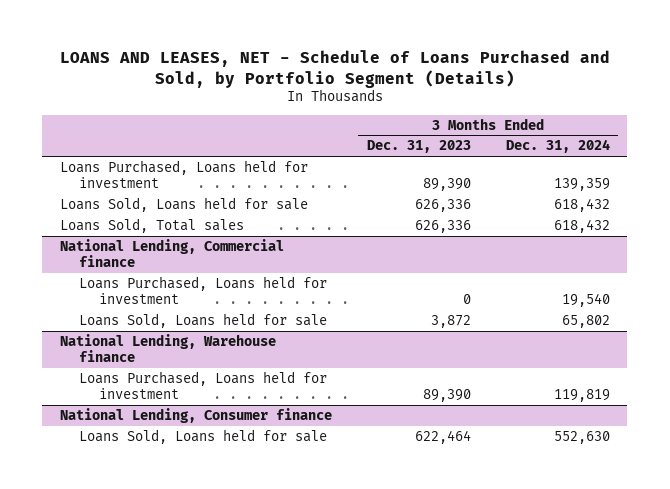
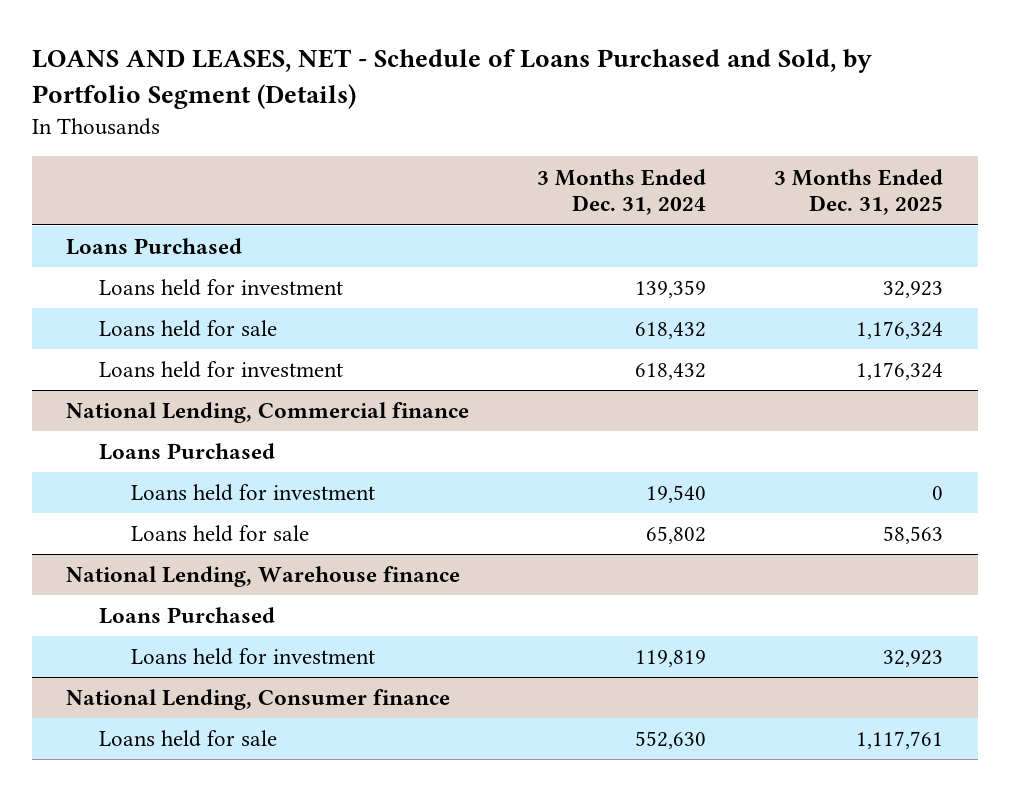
- | 3 Months Ended Dec. 31, 2023 | 3 Months Ended Dec. 31, 2024
+ | 3 Months Ended Dec. 31, 2024 | 3 Months Ended Dec. 31, 2025
- Loans Purchased, Loans held for investment | 89,390 | 139,359
- Loans Sold, Loans held for sale | 626,336 | 618,432
- Loans Sold, Total sales | 626,336 | 618,432
+ Loans Purchased
+ Loans held for investment | 139,359 | 32,923
+ Loans held for sale | 618,432 | 1,176,324
+ Loans held for investment | 618,432 | 1,176,324
@ National Lending, Commercial finance
- Loans Purchased, Loans held for investment | 0 | 19,540
- Loans Sold, Loans held for sale | 3,872 | 65,802
+ Loans Purchased
+ Loans held for investment | 19,540 | 0
+ Loans held for sale | 65,802 | 58,563
@ National Lending, Warehouse finance
- Loans Purchased, Loans held for investment | 89,390 | 119,819
+ Loans Purchased
+ Loans held for investment | 119,819 | 32,923
@ National Lending, Consumer finance
- Loans Sold, Loans held for sale | 622,464 | 552,630
+ Loans held for sale | 552,630 | 1,117,761

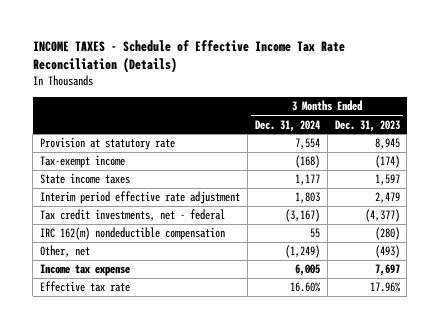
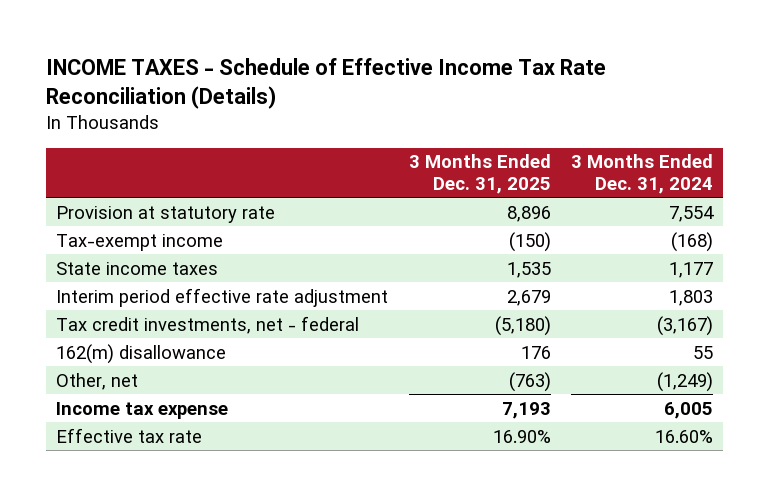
- | 3 Months Ended Dec. 31, 2024 | 3 Months Ended Dec. 31, 2023
+ | 3 Months Ended Dec. 31, 2025 | 3 Months Ended Dec. 31, 2024
- IRC 162(m) nondeductible compensation | 55 | (280)
+ 162(m) disallowance | 176 | 55

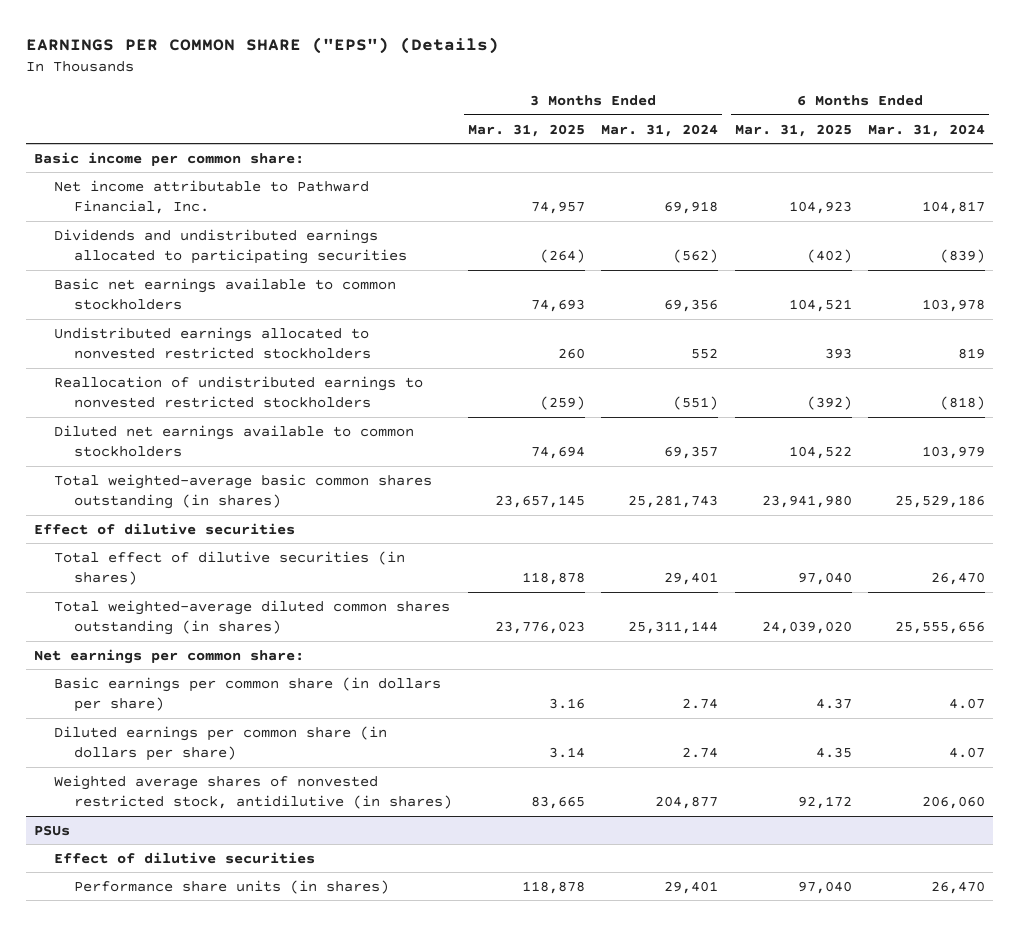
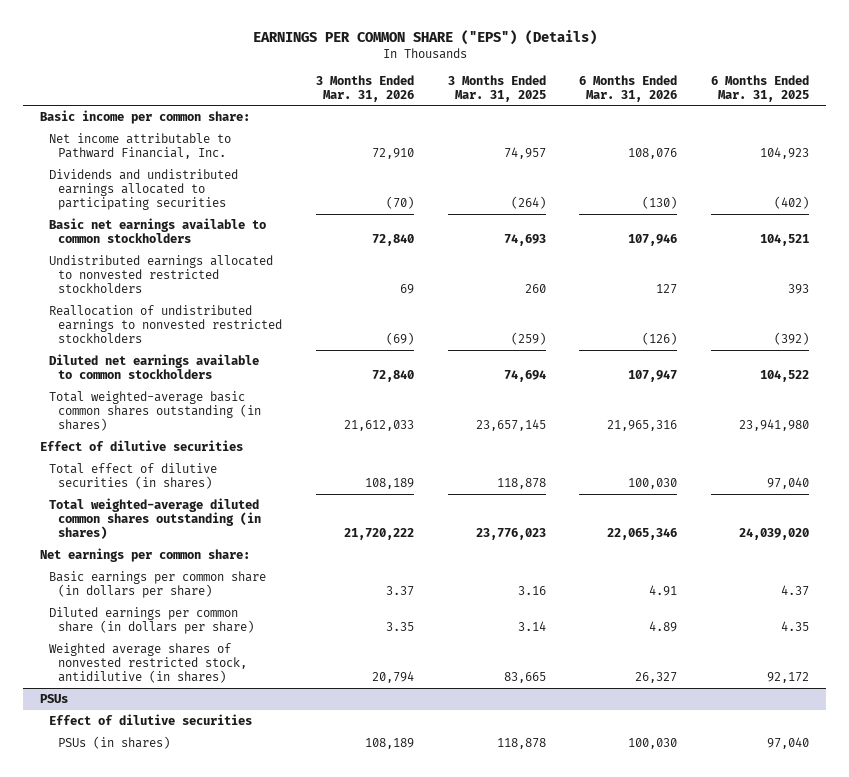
- | 3 Months Ended Mar. 31, 2025 | 3 Months Ended Mar. 31, 2024 | 6 Months Ended Mar. 31, 2025 | 6 Months Ended Mar. 31, 2024
+ | 3 Months Ended Mar. 31, 2026 | 3 Months Ended Mar. 31, 2025 | 6 Months Ended Mar. 31, 2026 | 6 Months Ended Mar. 31, 2025
@ PSUs
- Performance share units (in shares) | 118,878 | 29,401 | 97,040 | 26,470
+ PSUs (in shares) | 108,189 | 118,878 | 100,030 | 97,040

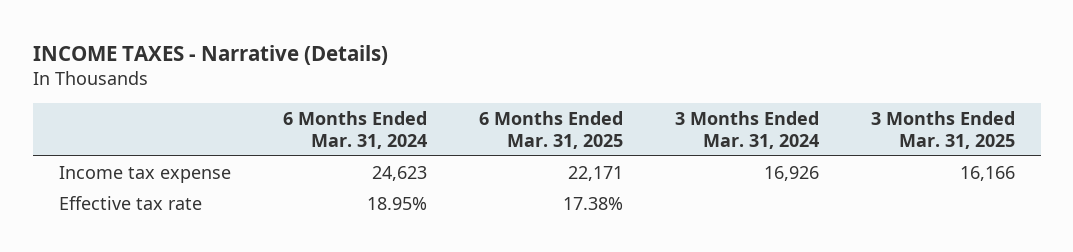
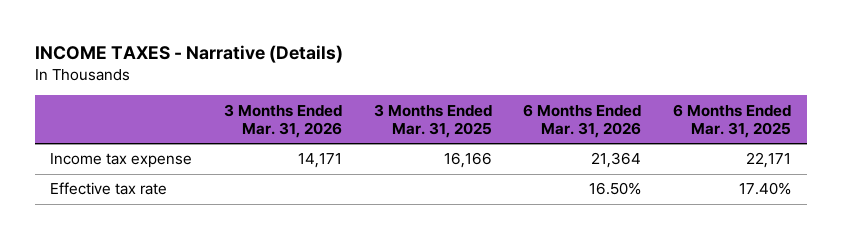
- | 6 Months Ended Mar. 31, 2024 | 6 Months Ended Mar. 31, 2025 | 3 Months Ended Mar. 31, 2024 | 3 Months Ended Mar. 31, 2025
+ | 3 Months Ended Mar. 31, 2026 | 3 Months Ended Mar. 31, 2025 | 6 Months Ended Mar. 31, 2026 | 6 Months Ended Mar. 31, 2025
- Effective tax rate | 18.95% | 17.38% | |
+ Effective tax rate | | | 16.50% | 17.40%

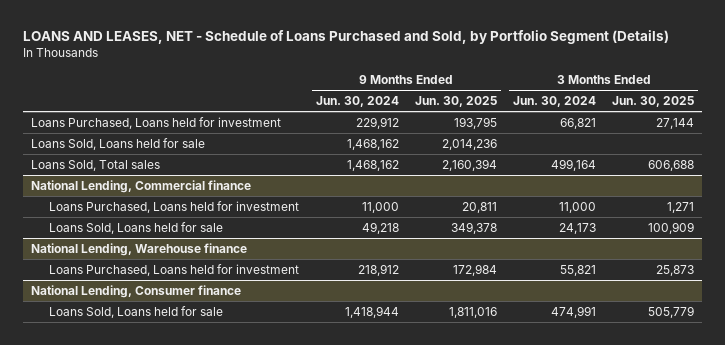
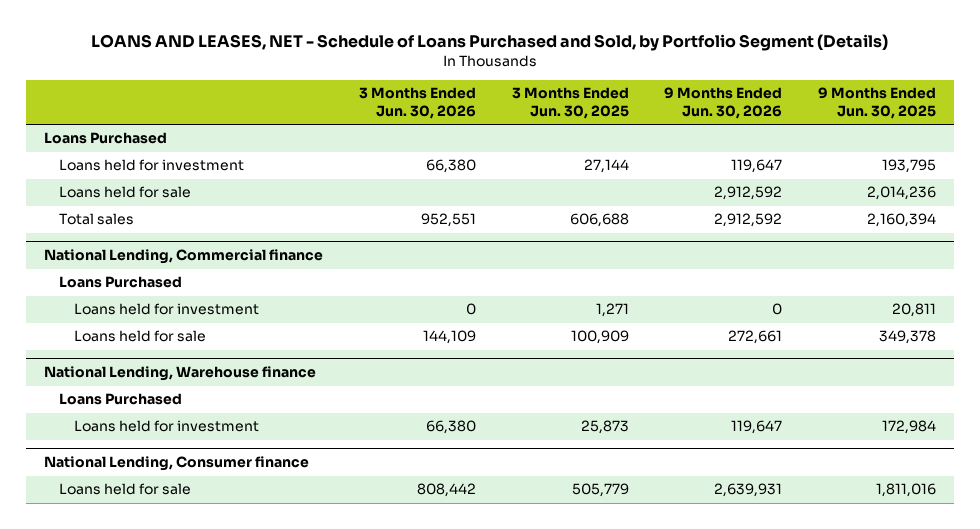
- | 9 Months Ended Jun. 30, 2024 | 9 Months Ended Jun. 30, 2025 | 3 Months Ended Jun. 30, 2024 | 3 Months Ended Jun. 30, 2025
+ | 3 Months Ended Jun. 30, 2026 | 3 Months Ended Jun. 30, 2025 | 9 Months Ended Jun. 30, 2026 | 9 Months Ended Jun. 30, 2025
- Loans Purchased, Loans held for investment | 229,912 | 193,795 | 66,821 | 27,144
- Loans Sold, Loans held for sale | 1,468,162 | 2,014,236 | |
- Loans Sold, Total sales | 1,468,162 | 2,160,394 | 499,164 | 606,688
+ Loans Purchased
+ Loans held for investment | 66,380 | 27,144 | 119,647 | 193,795
+ Loans held for sale | | | 2,912,592 | 2,014,236
+ Total sales | 952,551 | 606,688 | 2,912,592 | 2,160,394
@ National Lending, Commercial finance
- Loans Purchased, Loans held for investment | 11,000 | 20,811 | 11,000 | 1,271
- Loans Sold, Loans held for sale | 49,218 | 349,378 | 24,173 | 100,909
+ Loans Purchased
+ Loans held for investment | 0 | 1,271 | 0 | 20,811
+ Loans held for sale | 144,109 | 100,909 | 272,661 | 349,378
@ National Lending, Warehouse finance
- Loans Purchased, Loans held for investment | 218,912 | 172,984 | 55,821 | 25,873
+ Loans Purchased
+ Loans held for investment | 66,380 | 25,873 | 119,647 | 172,984
@ National Lending, Consumer finance
- Loans Sold, Loans held for sale | 1,418,944 | 1,811,016 | 474,991 | 505,779
+ Loans held for sale | 808,442 | 505,779 | 2,639,931 | 1,811,016

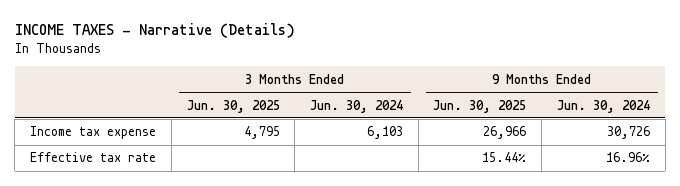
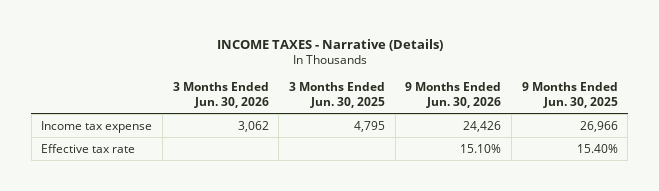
- | 3 Months Ended Jun. 30, 2025 | 3 Months Ended Jun. 30, 2024 | 9 Months Ended Jun. 30, 2025 | 9 Months Ended Jun. 30, 2024
+ | 3 Months Ended Jun. 30, 2026 | 3 Months Ended Jun. 30, 2025 | 9 Months Ended Jun. 30, 2026 | 9 Months Ended Jun. 30, 2025
- Effective tax rate | | | 15.44% | 16.96%
+ Effective tax rate | | | 15.10% | 15.40%

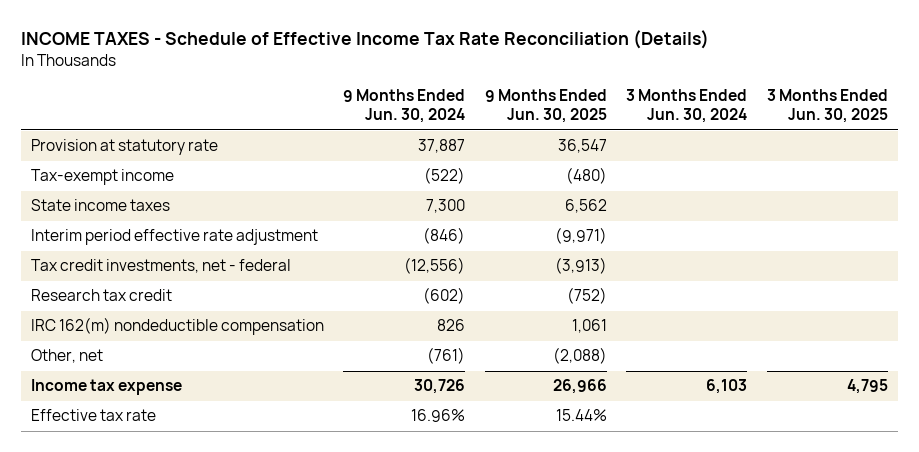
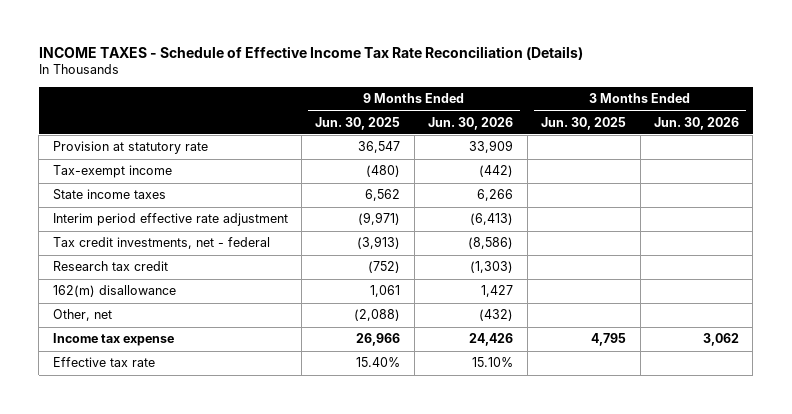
- | 9 Months Ended Jun. 30, 2024 | 9 Months Ended Jun. 30, 2025 | 3 Months Ended Jun. 30, 2024 | 3 Months Ended Jun. 30, 2025
+ | 9 Months Ended Jun. 30, 2025 | 9 Months Ended Jun. 30, 2026 | 3 Months Ended Jun. 30, 2025 | 3 Months Ended Jun. 30, 2026
- IRC 162(m) nondeductible compensation | 826 | 1,061 | |
+ 162(m) disallowance | 1,061 | 1,427 | |
- Effective tax rate | 16.96% | 15.44% | |
+ Effective tax rate | 15.40% | 15.10% | |

